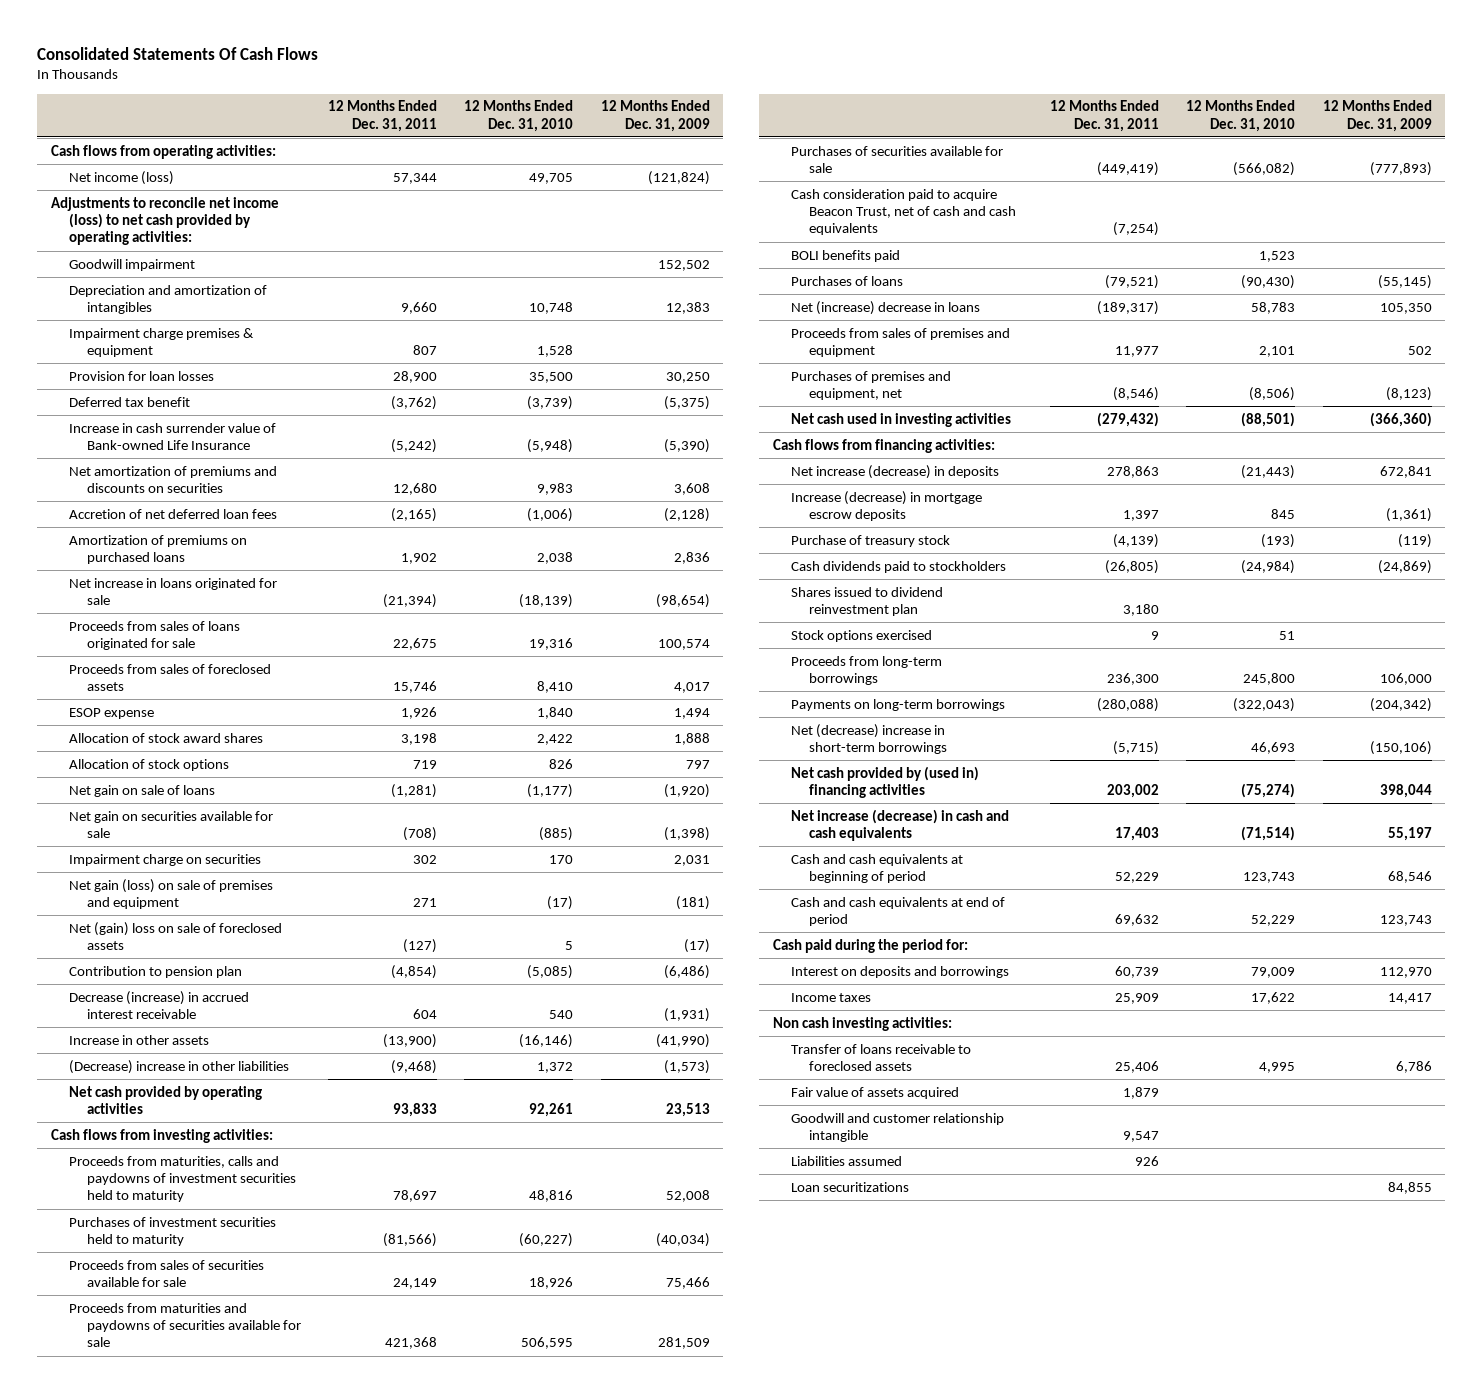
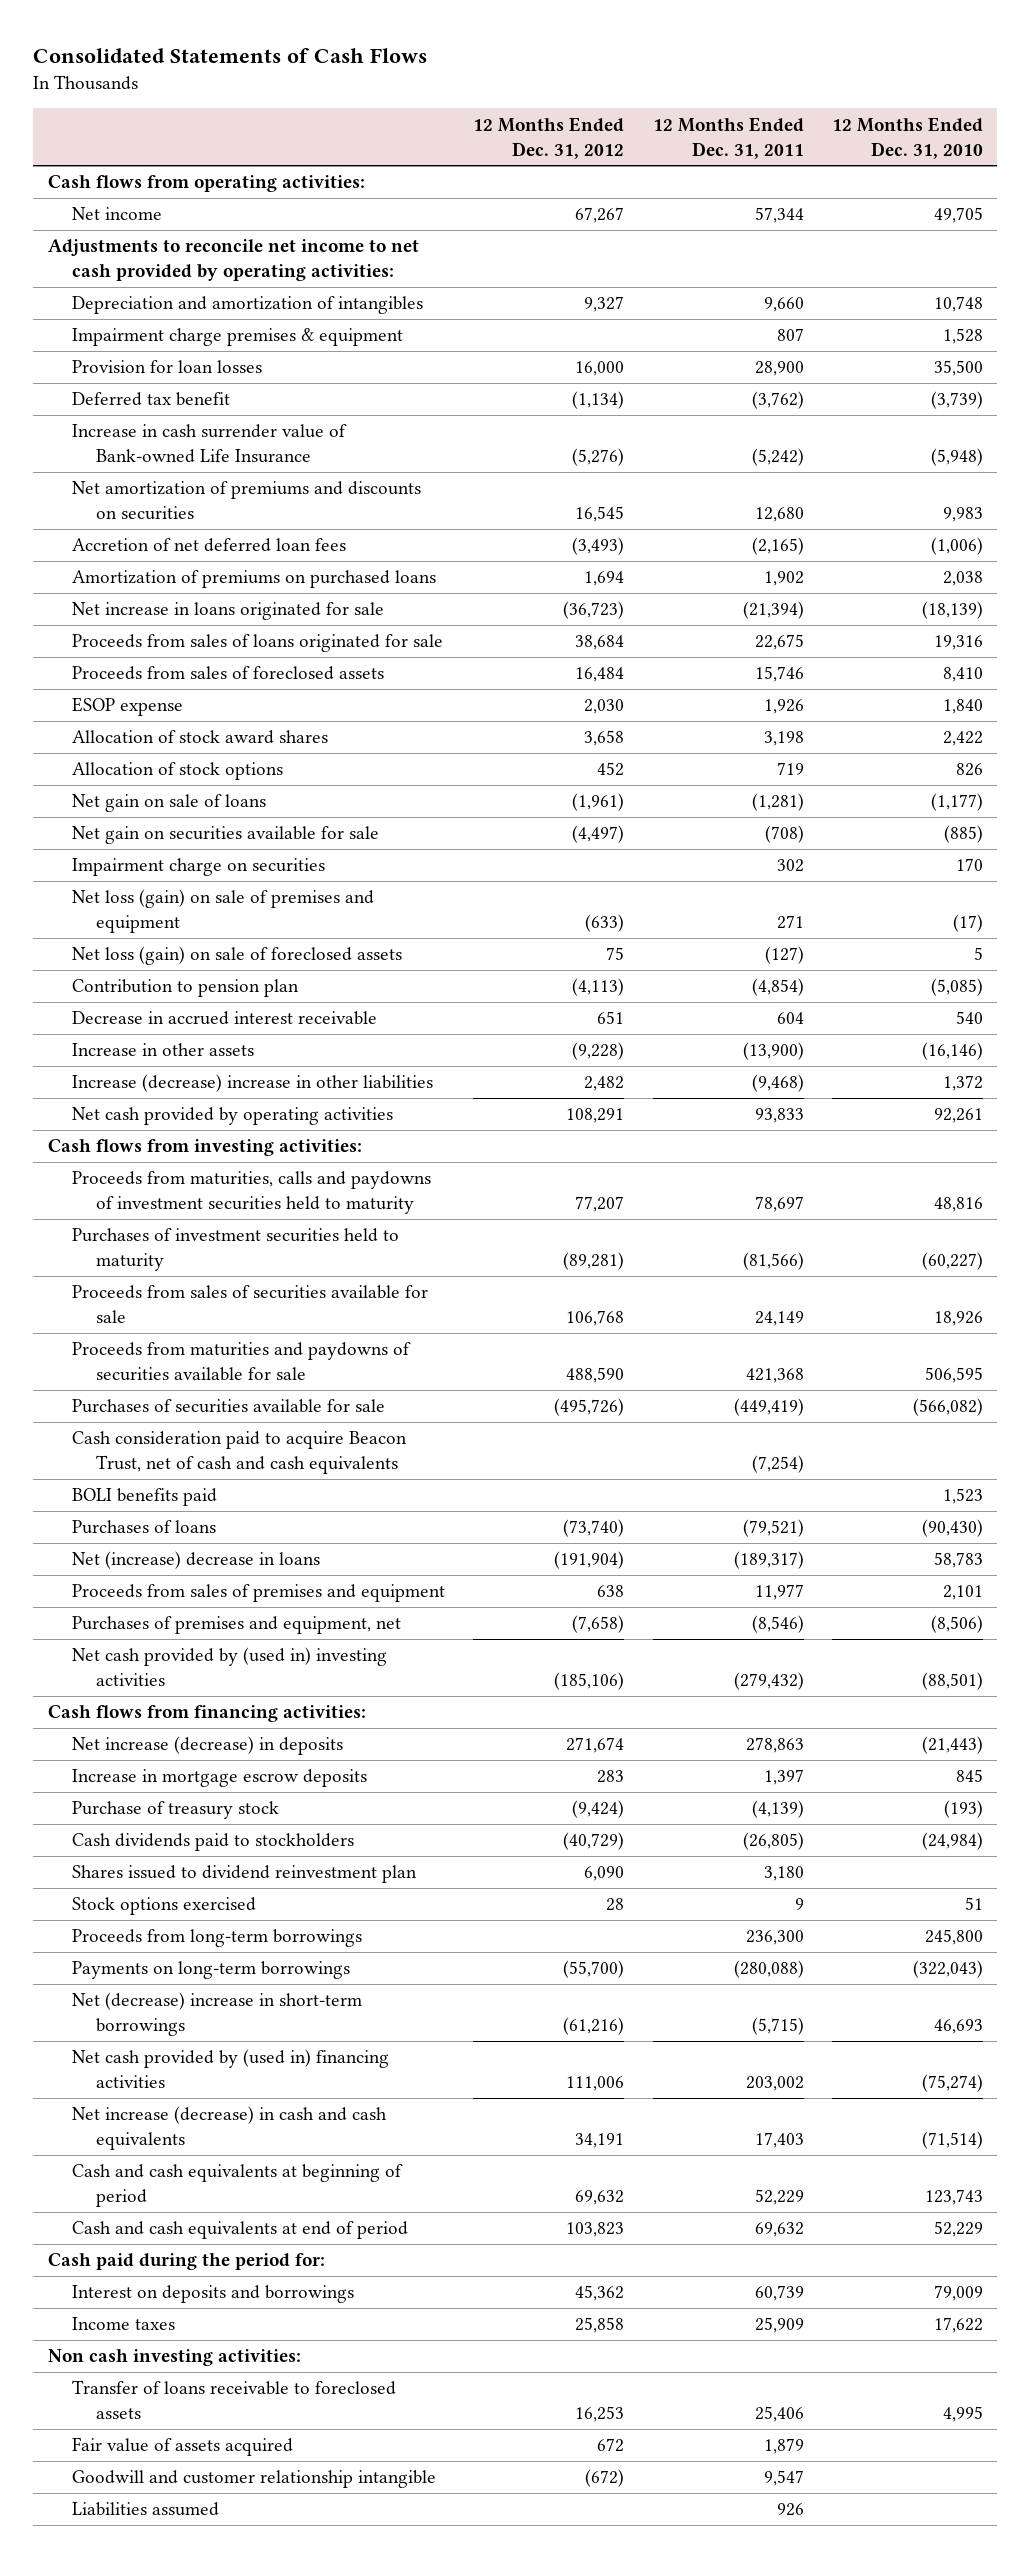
- Consolidated Statements Of Cash Flows
+ Consolidated Statements of Cash Flows
- | 12 Months Ended Dec. 31, 2011 | 12 Months Ended Dec. 31, 2010 | 12 Months Ended Dec. 31, 2009
+ | 12 Months Ended Dec. 31, 2012 | 12 Months Ended Dec. 31, 2011 | 12 Months Ended Dec. 31, 2010
- Net income (loss) | 57,344 | 49,705 | (121,824)
- Adjustments to reconcile net income (loss) to net cash provided by operating activities:
- Goodwill impairment | | | 152,502
+ Net income | 67,267 | 57,344 | 49,705
+ Adjustments to reconcile net income to net cash provided by operating activities:
- Net gain (loss) on sale of premises and equipment | 271 | (17) | (181)
- Net (gain) loss on sale of foreclosed assets | (127) | 5 | (17)
+ Net loss (gain) on sale of premises and equipment | (633) | 271 | (17)
+ Net loss (gain) on sale of foreclosed assets | 75 | (127) | 5
- Decrease (increase) in accrued interest receivable | 604 | 540 | (1,931)
+ Decrease in accrued interest receivable | 651 | 604 | 540
- (Decrease) increase in other liabilities | (9,468) | 1,372 | (1,573)
+ Increase (decrease) increase in other liabilities | 2,482 | (9,468) | 1,372
- Net cash used in investing activities | (279,432) | (88,501) | (366,360)
+ Net cash provided by (used in) investing activities | (185,106) | (279,432) | (88,501)
- Increase (decrease) in mortgage escrow deposits | 1,397 | 845 | (1,361)
+ Increase in mortgage escrow deposits | 283 | 1,397 | 845
- Loan securitizations | | | 84,855

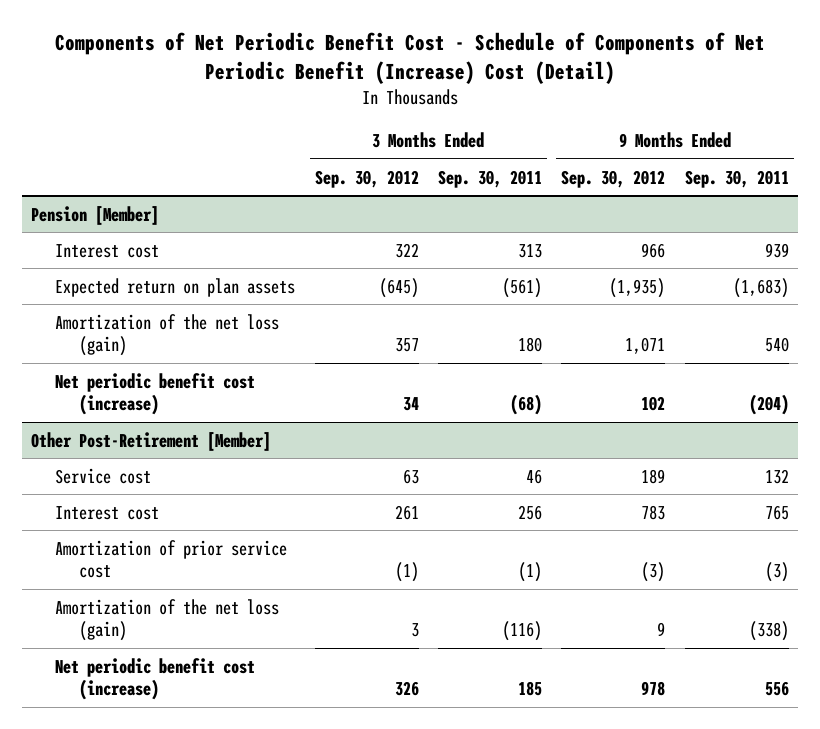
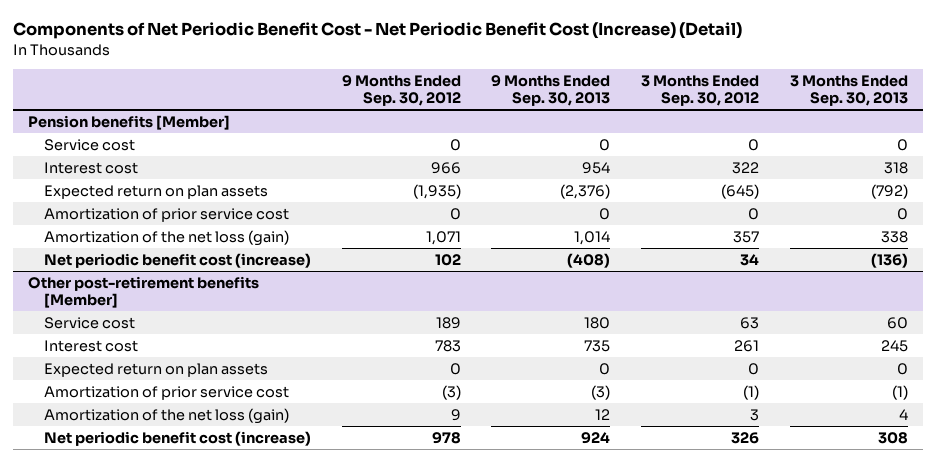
- Components of Net Periodic Benefit Cost - Schedule of Components of Net Periodic Benefit (Increase) Cost (Detail)
+ Components of Net Periodic Benefit Cost - Net Periodic Benefit Cost (Increase) (Detail)
- | 3 Months Ended Sep. 30, 2012 | 3 Months Ended Sep. 30, 2011 | 9 Months Ended Sep. 30, 2012 | 9 Months Ended Sep. 30, 2011
+ | 9 Months Ended Sep. 30, 2012 | 9 Months Ended Sep. 30, 2013 | 3 Months Ended Sep. 30, 2012 | 3 Months Ended Sep. 30, 2013
- Pension [Member]
+ Pension benefits [Member]
+ Service cost | 0 | 0 | 0 | 0
+ Amortization of prior service cost | 0 | 0 | 0 | 0
- Other Post-Retirement [Member]
+ Other post-retirement benefits [Member]
+ Expected return on plan assets | 0 | 0 | 0 | 0

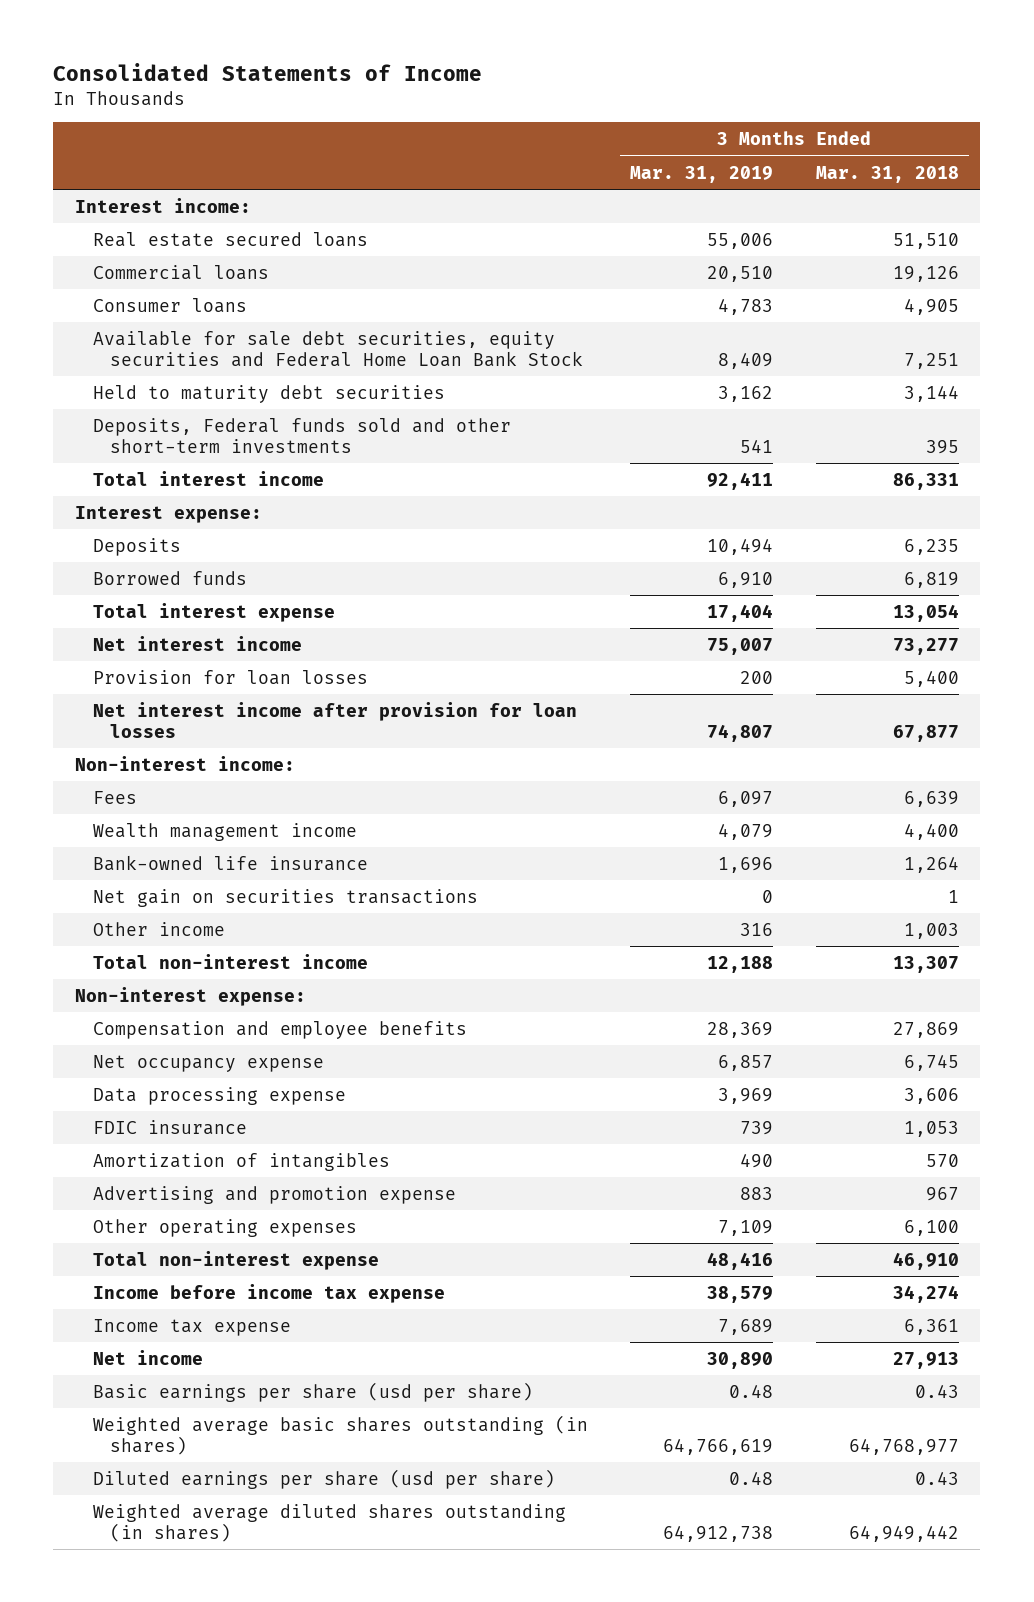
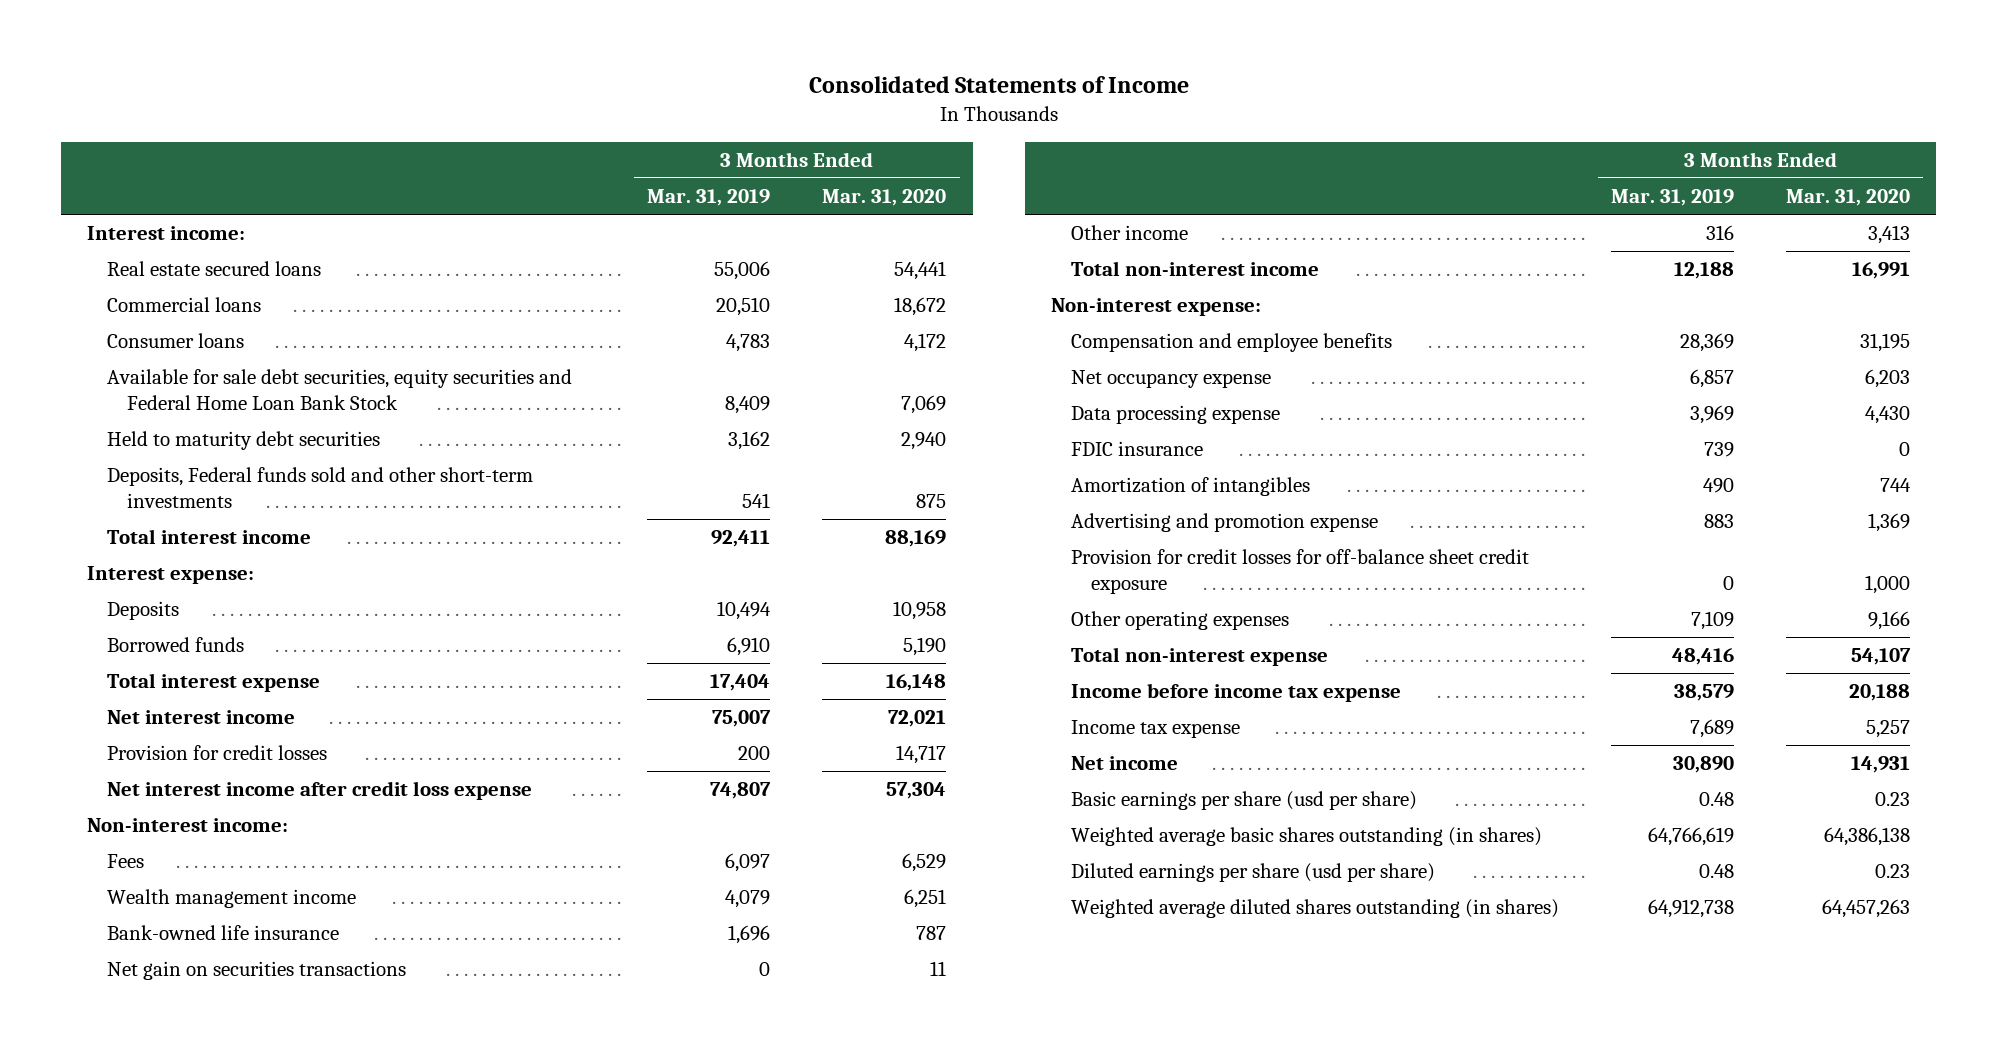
- | 3 Months Ended Mar. 31, 2019 | 3 Months Ended Mar. 31, 2018
+ | 3 Months Ended Mar. 31, 2019 | 3 Months Ended Mar. 31, 2020
- Provision for loan losses | 200 | 5,400
- Net interest income after provision for loan losses | 74,807 | 67,877
+ Provision for credit losses | 200 | 14,717
+ Net interest income after credit loss expense | 74,807 | 57,304
+ Provision for credit losses for off-balance sheet credit exposure | 0 | 1,000

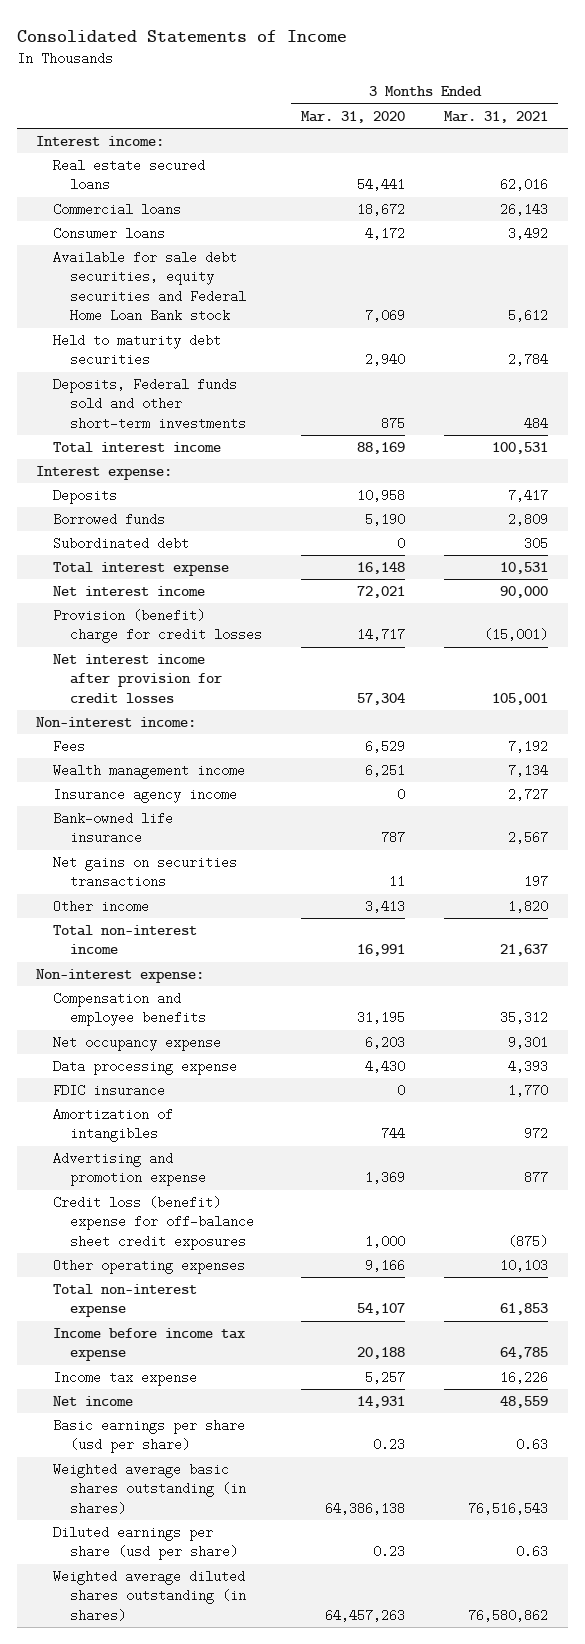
- | 3 Months Ended Mar. 31, 2019 | 3 Months Ended Mar. 31, 2020
+ | 3 Months Ended Mar. 31, 2020 | 3 Months Ended Mar. 31, 2021
- Available for sale debt securities, equity securities and Federal Home Loan Bank Stock | 8,409 | 7,069
+ Available for sale debt securities, equity securities and Federal Home Loan Bank stock | 7,069 | 5,612
+ Subordinated debt | 0 | 305
- Provision for credit losses | 200 | 14,717
- Net interest income after credit loss expense | 74,807 | 57,304
+ Provision (benefit) charge for credit losses | 14,717 | (15,001)
+ Net interest income after provision for credit losses | 57,304 | 105,001
+ Insurance agency income | 0 | 2,727
- Net gain on securities transactions | 0 | 11
+ Net gains on securities transactions | 11 | 197
- Provision for credit losses for off-balance sheet credit exposure | 0 | 1,000
+ Credit loss (benefit) expense for off-balance sheet credit exposures | 1,000 | (875)

